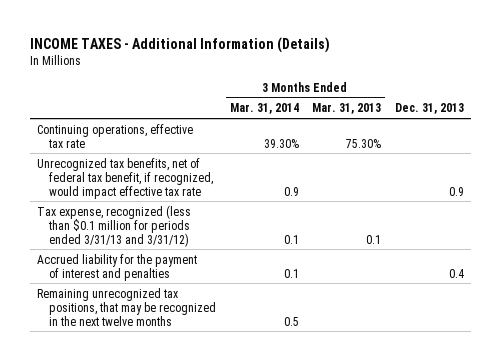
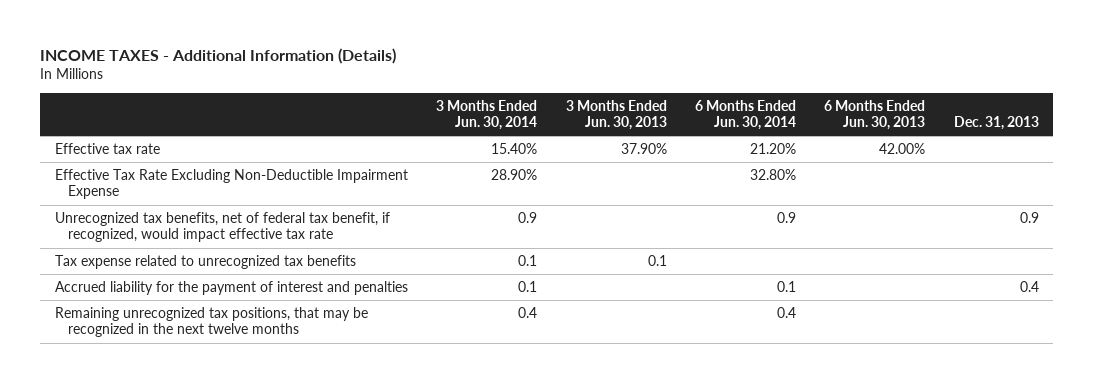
- | 3 Months Ended Mar. 31, 2014 | 3 Months Ended Mar. 31, 2013 | Dec. 31, 2013
+ | 3 Months Ended Jun. 30, 2014 | 3 Months Ended Jun. 30, 2013 | 6 Months Ended Jun. 30, 2014 | 6 Months Ended Jun. 30, 2013 | Dec. 31, 2013
- Continuing operations, effective tax rate | 39.30% | 75.30% |
+ Effective tax rate | 15.40% | 37.90% | 21.20% | 42.00% |
+ Effective Tax Rate Excluding Non-Deductible Impairment Expense | 28.90% | | 32.80% | |
- Tax expense, recognized (less than $0.1 million for periods ended 3/31/13 and 3/31/12) | 0.1 | 0.1 |
+ Tax expense related to unrecognized tax benefits | 0.1 | 0.1 | | |

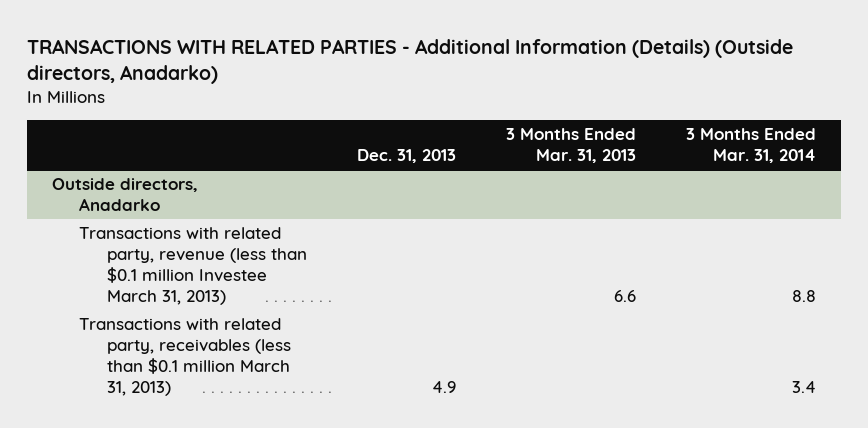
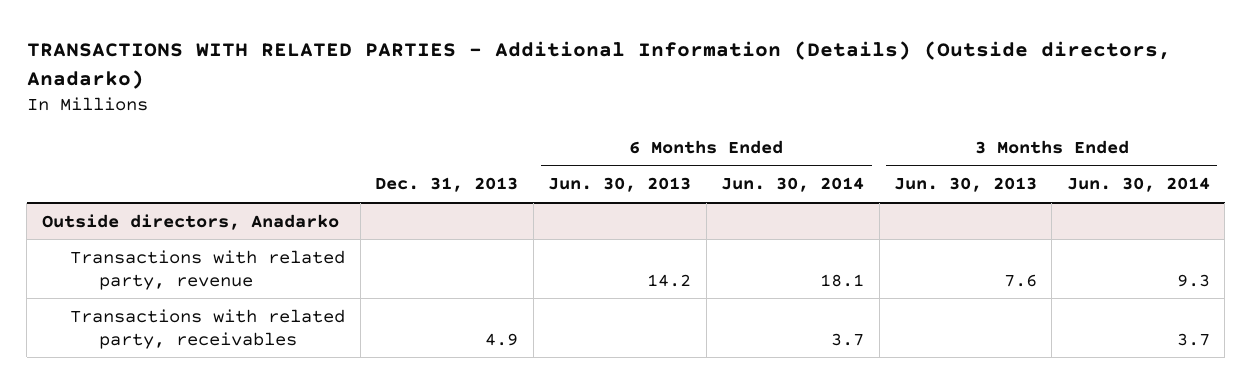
- | Dec. 31, 2013 | 3 Months Ended Mar. 31, 2013 | 3 Months Ended Mar. 31, 2014
+ | Dec. 31, 2013 | 6 Months Ended Jun. 30, 2013 | 6 Months Ended Jun. 30, 2014 | 3 Months Ended Jun. 30, 2013 | 3 Months Ended Jun. 30, 2014
@ Outside directors, Anadarko
- Transactions with related party, revenue (less than $0.1 million Investee March 31, 2013) | | 6.6 | 8.8
- Transactions with related party, receivables (less than $0.1 million March 31, 2013) | 4.9 | | 3.4
+ Transactions with related party, revenue | | 14.2 | 18.1 | 7.6 | 9.3
+ Transactions with related party, receivables | 4.9 | | 3.7 | | 3.7

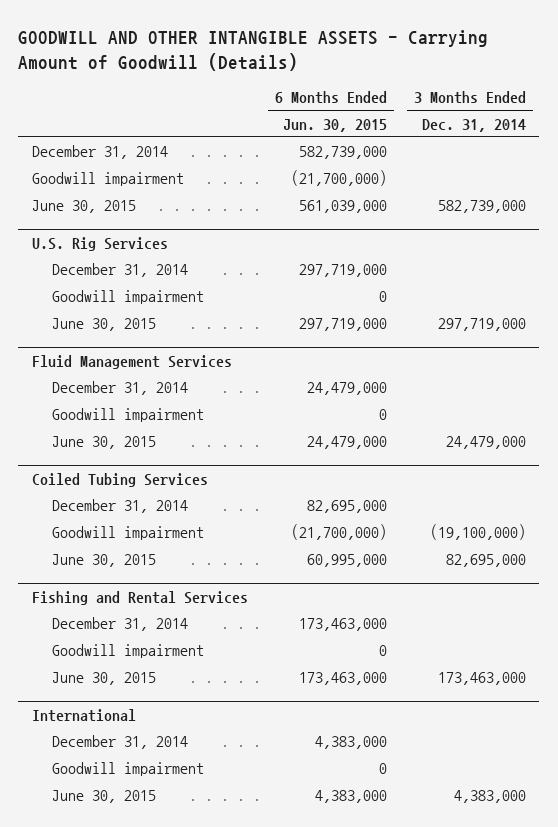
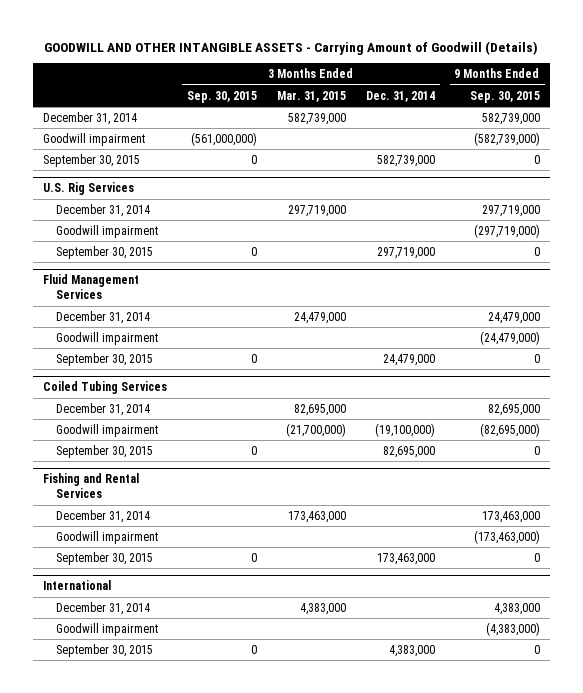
- | 6 Months Ended Jun. 30, 2015 | 3 Months Ended Dec. 31, 2014
+ | 3 Months Ended Sep. 30, 2015 | 3 Months Ended Mar. 31, 2015 | 3 Months Ended Dec. 31, 2014 | 9 Months Ended Sep. 30, 2015
- June 30, 2015 | 561,039,000 | 582,739,000
+ September 30, 2015 | 0 | | 582,739,000 | 0
@ U.S. Rig Services
- June 30, 2015 | 297,719,000 | 297,719,000
+ September 30, 2015 | 0 | | 297,719,000 | 0
@ Fluid Management Services
- June 30, 2015 | 24,479,000 | 24,479,000
+ September 30, 2015 | 0 | | 24,479,000 | 0
@ Coiled Tubing Services
- June 30, 2015 | 60,995,000 | 82,695,000
+ September 30, 2015 | 0 | | 82,695,000 | 0
@ Fishing and Rental Services
- June 30, 2015 | 173,463,000 | 173,463,000
+ September 30, 2015 | 0 | | 173,463,000 | 0
@ International
- June 30, 2015 | 4,383,000 | 4,383,000
+ September 30, 2015 | 0 | | 4,383,000 | 0

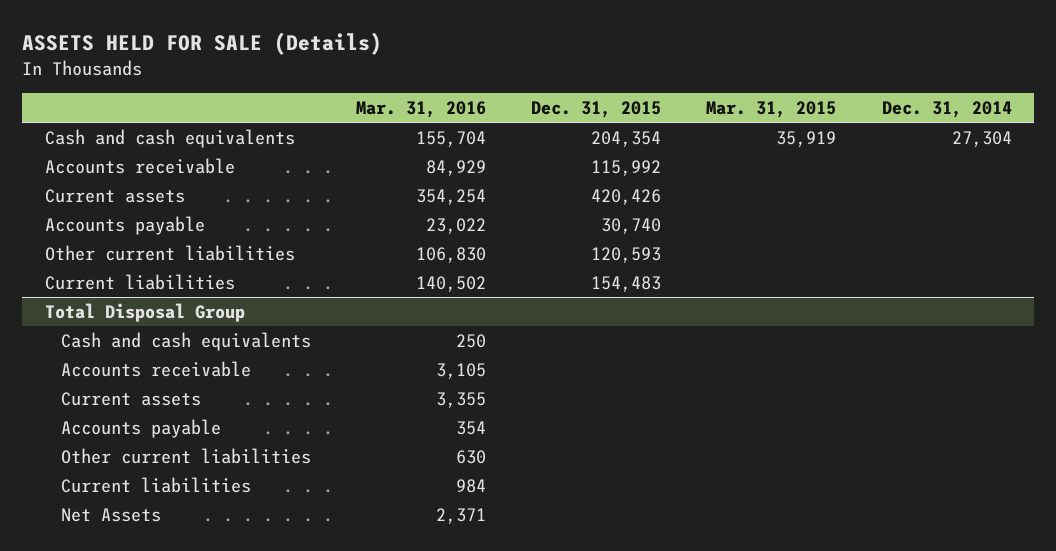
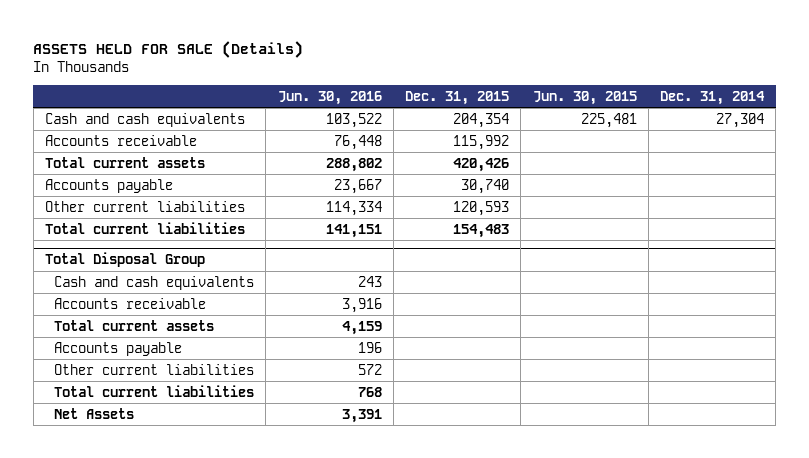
- | Mar. 31, 2016 | Dec. 31, 2015 | Mar. 31, 2015 | Dec. 31, 2014
+ | Jun. 30, 2016 | Dec. 31, 2015 | Jun. 30, 2015 | Dec. 31, 2014
- Current assets | 354,254 | 420,426 | |
+ Total current assets | 288,802 | 420,426 | |
- Current liabilities | 140,502 | 154,483 | |
+ Total current liabilities | 141,151 | 154,483 | |
@ Total Disposal Group
- Current assets | 3,355 | | |
+ Total current assets | 4,159 | | |
- Current liabilities | 984 | | |
+ Total current liabilities | 768 | | |

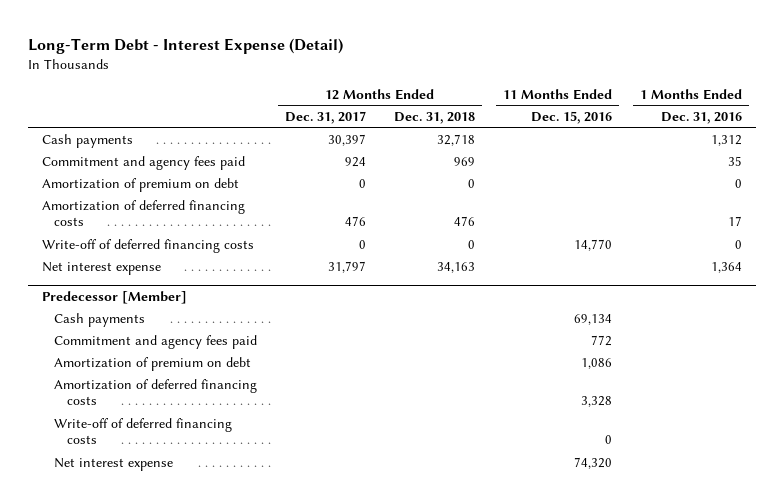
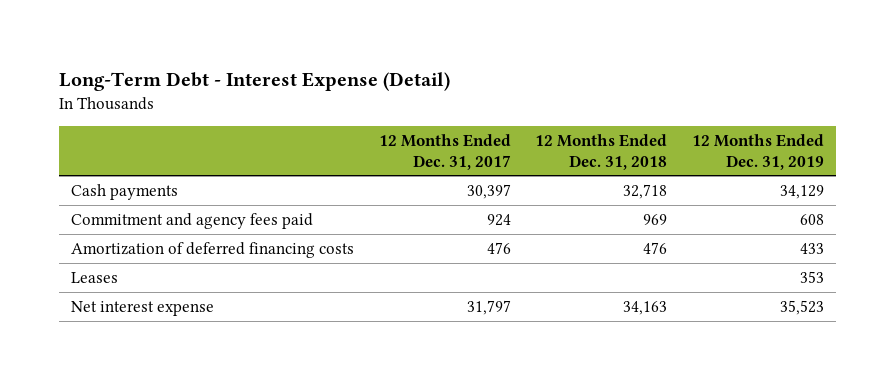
- | 12 Months Ended Dec. 31, 2017 | 12 Months Ended Dec. 31, 2018 | 11 Months Ended Dec. 15, 2016 | 1 Months Ended Dec. 31, 2016
+ | 12 Months Ended Dec. 31, 2017 | 12 Months Ended Dec. 31, 2018 | 12 Months Ended Dec. 31, 2019
- Amortization of premium on debt | 0 | 0 | | 0
- Write-off of deferred financing costs | 0 | 0 | 14,770 | 0
+ Leases | | | 353
- Predecessor [Member]
- Cash payments | | | 69,134 |
- Commitment and agency fees paid | | | 772 |
- Amortization of premium on debt | | | 1,086 |
- Amortization of deferred financing costs | | | 3,328 |
- Write-off of deferred financing costs | | | 0 |
- Net interest expense | | | 74,320 |

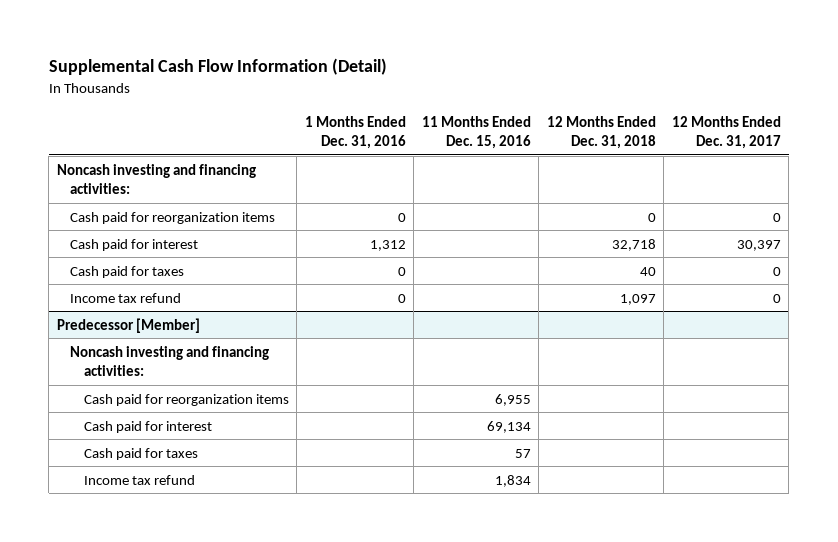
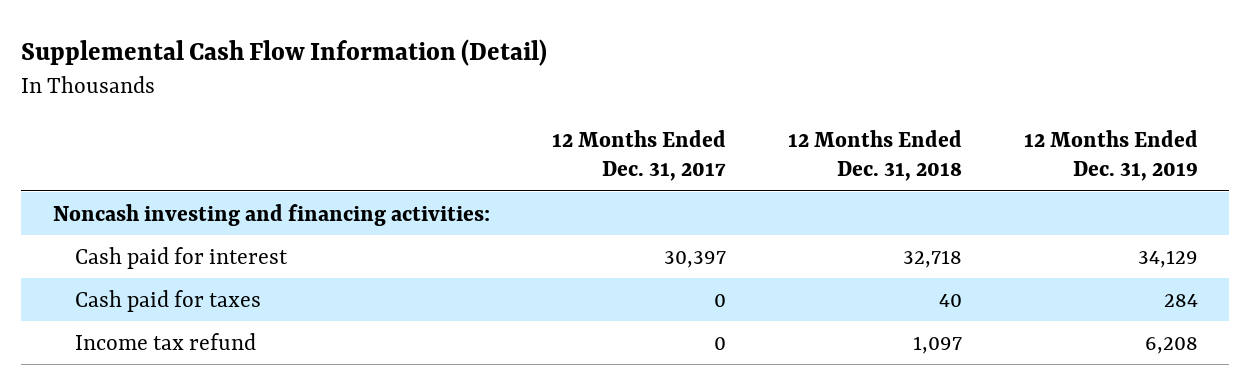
- | 1 Months Ended Dec. 31, 2016 | 11 Months Ended Dec. 15, 2016 | 12 Months Ended Dec. 31, 2018 | 12 Months Ended Dec. 31, 2017
+ | 12 Months Ended Dec. 31, 2017 | 12 Months Ended Dec. 31, 2018 | 12 Months Ended Dec. 31, 2019
- Cash paid for reorganization items | 0 | | 0 | 0
- Predecessor [Member]
- Noncash investing and financing activities:
- Cash paid for reorganization items | | 6,955 | |
- Cash paid for interest | | 69,134 | |
- Cash paid for taxes | | 57 | |
- Income tax refund | | 1,834 | |

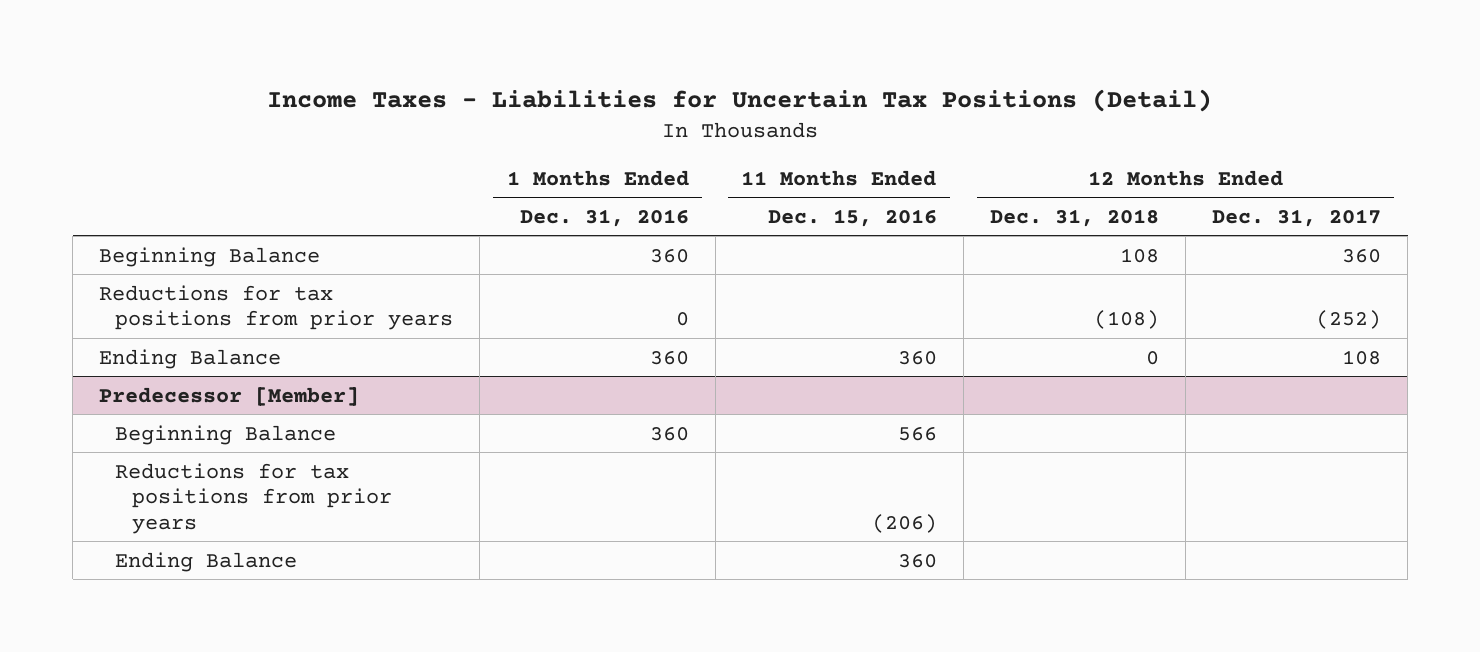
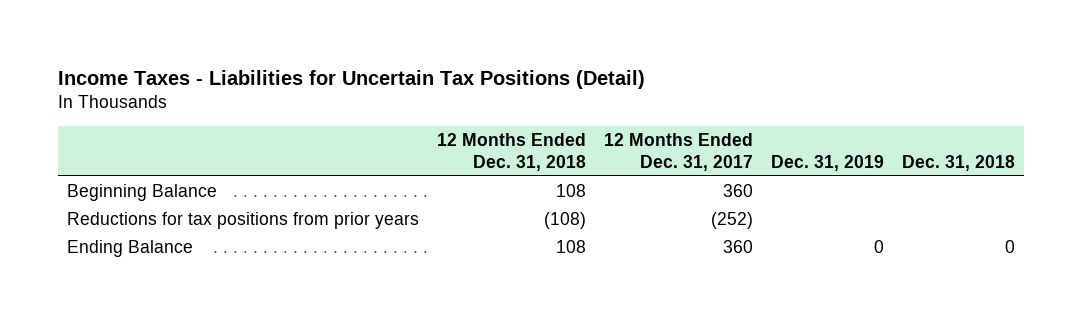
- | 1 Months Ended Dec. 31, 2016 | 11 Months Ended Dec. 15, 2016 | 12 Months Ended Dec. 31, 2018 | 12 Months Ended Dec. 31, 2017
+ | 12 Months Ended Dec. 31, 2018 | 12 Months Ended Dec. 31, 2017 | Dec. 31, 2019 | Dec. 31, 2018
- Ending Balance | 360 | 360 | 0 | 108
- Predecessor [Member]
- Beginning Balance | 360 | 566 | |
- Reductions for tax positions from prior years | | (206) | |
- Ending Balance | | 360 | |
+ Ending Balance | 108 | 360 | 0 | 0

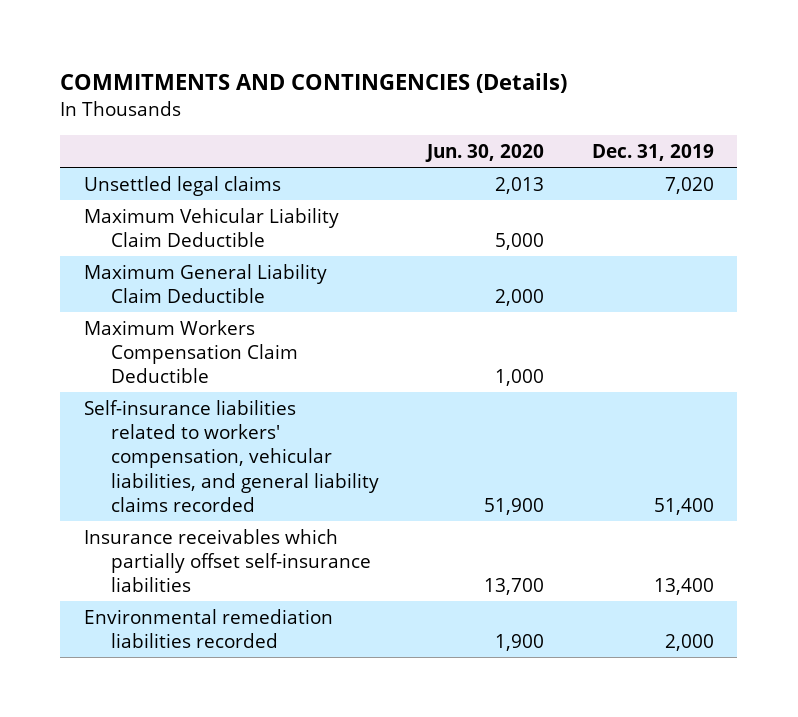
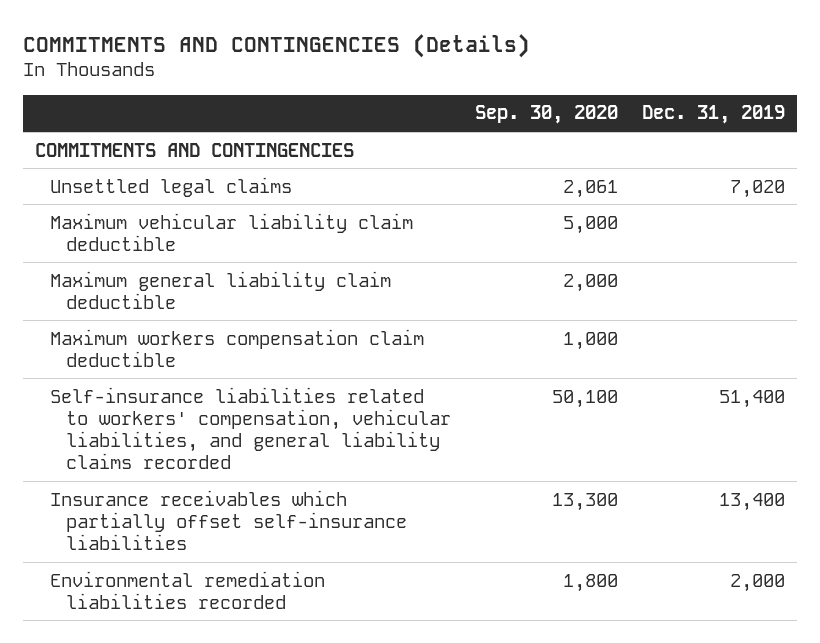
- | Jun. 30, 2020 | Dec. 31, 2019
+ | Sep. 30, 2020 | Dec. 31, 2019
+ COMMITMENTS AND CONTINGENCIES
- Maximum Vehicular Liability Claim Deductible | 5,000 |
- Maximum General Liability Claim Deductible | 2,000 |
- Maximum Workers Compensation Claim Deductible | 1,000 |
+ Maximum vehicular liability claim deductible | 5,000 |
+ Maximum general liability claim deductible | 2,000 |
+ Maximum workers compensation claim deductible | 1,000 |

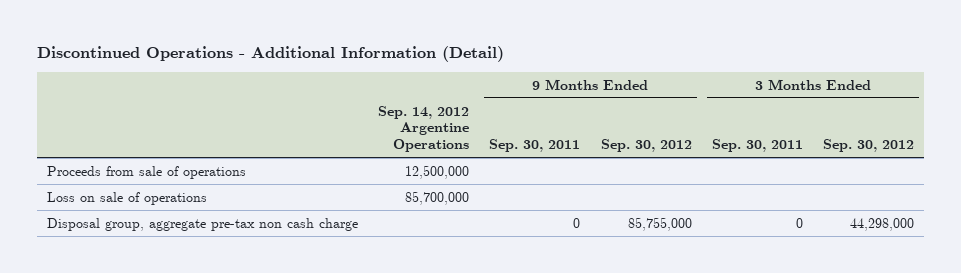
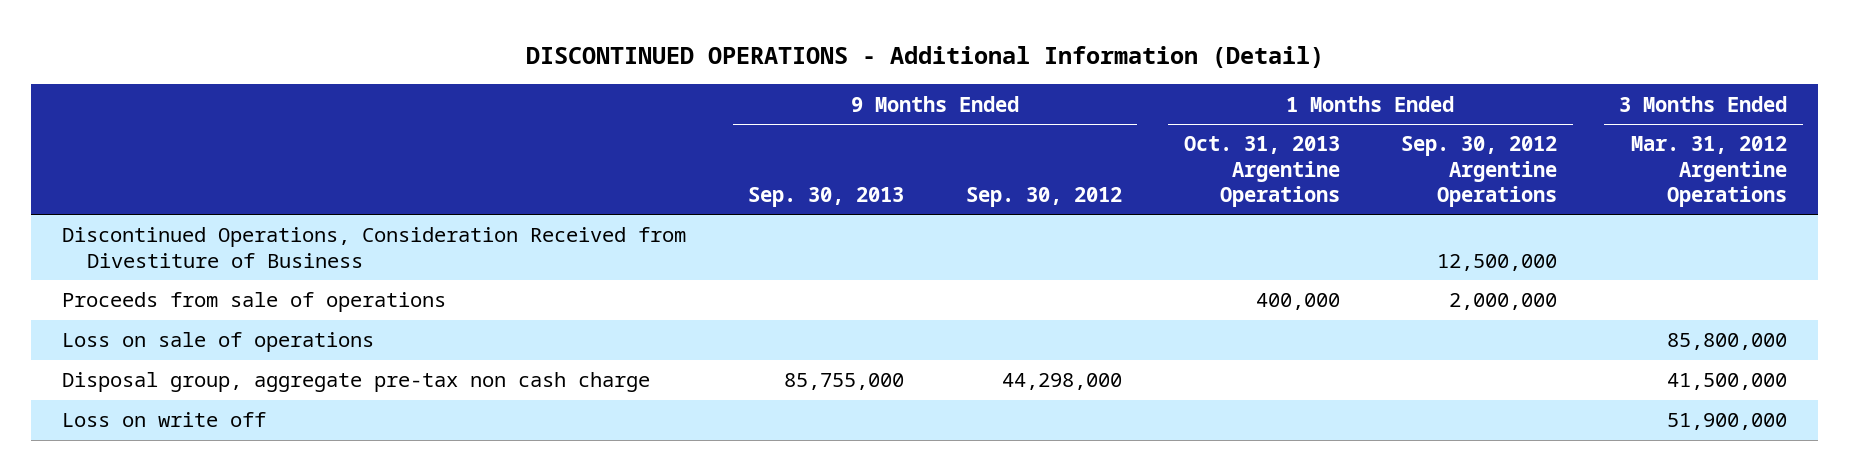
- Discontinued Operations - Additional Information (Detail)
+ DISCONTINUED OPERATIONS - Additional Information (Detail)
- | Sep. 14, 2012 Argentine Operations | 9 Months Ended Sep. 30, 2011 | 9 Months Ended Sep. 30, 2012 | 3 Months Ended Sep. 30, 2011 | 3 Months Ended Sep. 30, 2012
+ | 9 Months Ended Sep. 30, 2013 | 9 Months Ended Sep. 30, 2012 | 1 Months Ended Oct. 31, 2013 Argentine Operations | 1 Months Ended Sep. 30, 2012 Argentine Operations | 3 Months Ended Mar. 31, 2012 Argentine Operations
+ Discontinued Operations, Consideration Received from Divestiture of Business | | | | 12,500,000 |
- Disposal group, aggregate pre-tax non cash charge | | 0 | 85,755,000 | 0 | 44,298,000
+ Disposal group, aggregate pre-tax non cash charge | 85,755,000 | 44,298,000 | | | 41,500,000
+ Loss on write off | | | | | 51,900,000

